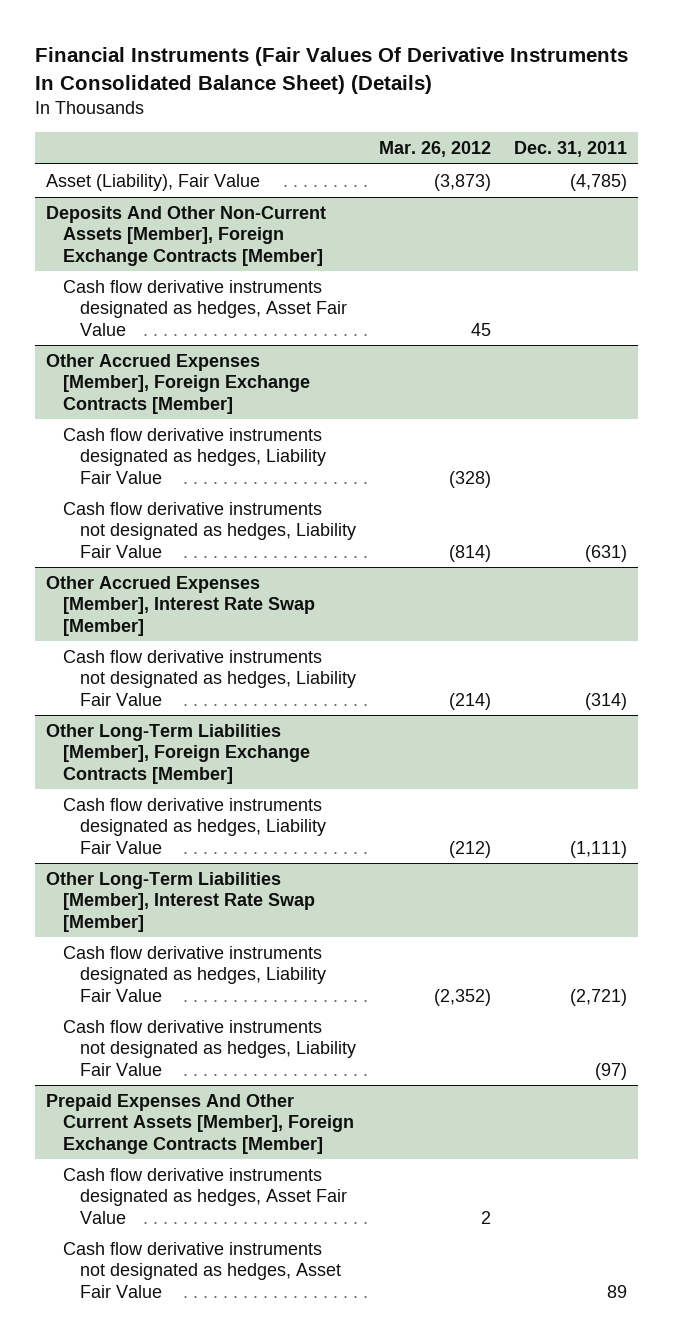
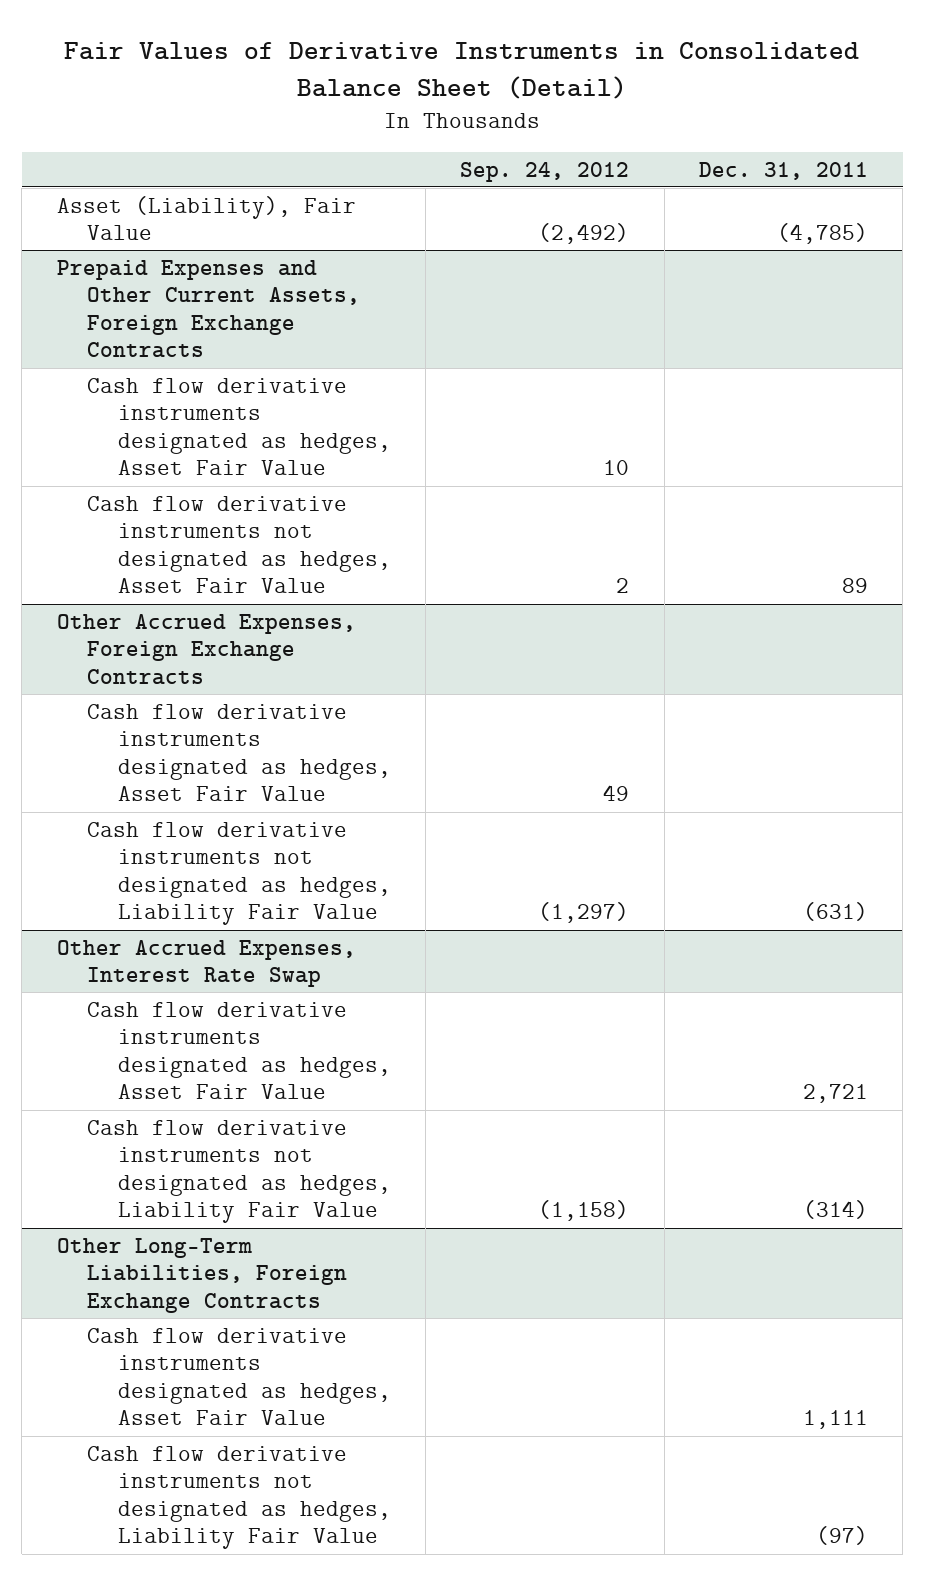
- Financial Instruments (Fair Values Of Derivative Instruments In Consolidated Balance Sheet) (Details)
+ Fair Values of Derivative Instruments in Consolidated Balance Sheet (Detail)
- | Mar. 26, 2012 | Dec. 31, 2011
+ | Sep. 24, 2012 | Dec. 31, 2011
- Deposits And Other Non-Current Assets [Member], Foreign Exchange Contracts [Member]
+ Prepaid Expenses and Other Current Assets, Foreign Exchange Contracts
- Other Accrued Expenses [Member], Foreign Exchange Contracts [Member]
- Cash flow derivative instruments designated as hedges, Liability Fair Value | (328) |
+ Cash flow derivative instruments not designated as hedges, Asset Fair Value | 2 | 89
+ Other Accrued Expenses, Foreign Exchange Contracts
+ Cash flow derivative instruments designated as hedges, Asset Fair Value | 49 |
- Other Accrued Expenses [Member], Interest Rate Swap [Member]
+ Other Accrued Expenses, Interest Rate Swap
+ Cash flow derivative instruments designated as hedges, Asset Fair Value | | 2,721
- Other Long-Term Liabilities [Member], Foreign Exchange Contracts [Member]
- Cash flow derivative instruments designated as hedges, Liability Fair Value | (212) | (1,111)
- Other Long-Term Liabilities [Member], Interest Rate Swap [Member]
- Cash flow derivative instruments designated as hedges, Liability Fair Value | (2,352) | (2,721)
+ Other Long-Term Liabilities, Foreign Exchange Contracts
+ Cash flow derivative instruments designated as hedges, Asset Fair Value | | 1,111
- Prepaid Expenses And Other Current Assets [Member], Foreign Exchange Contracts [Member]
- Cash flow derivative instruments designated as hedges, Asset Fair Value | 2 |
- Cash flow derivative instruments not designated as hedges, Asset Fair Value | | 89

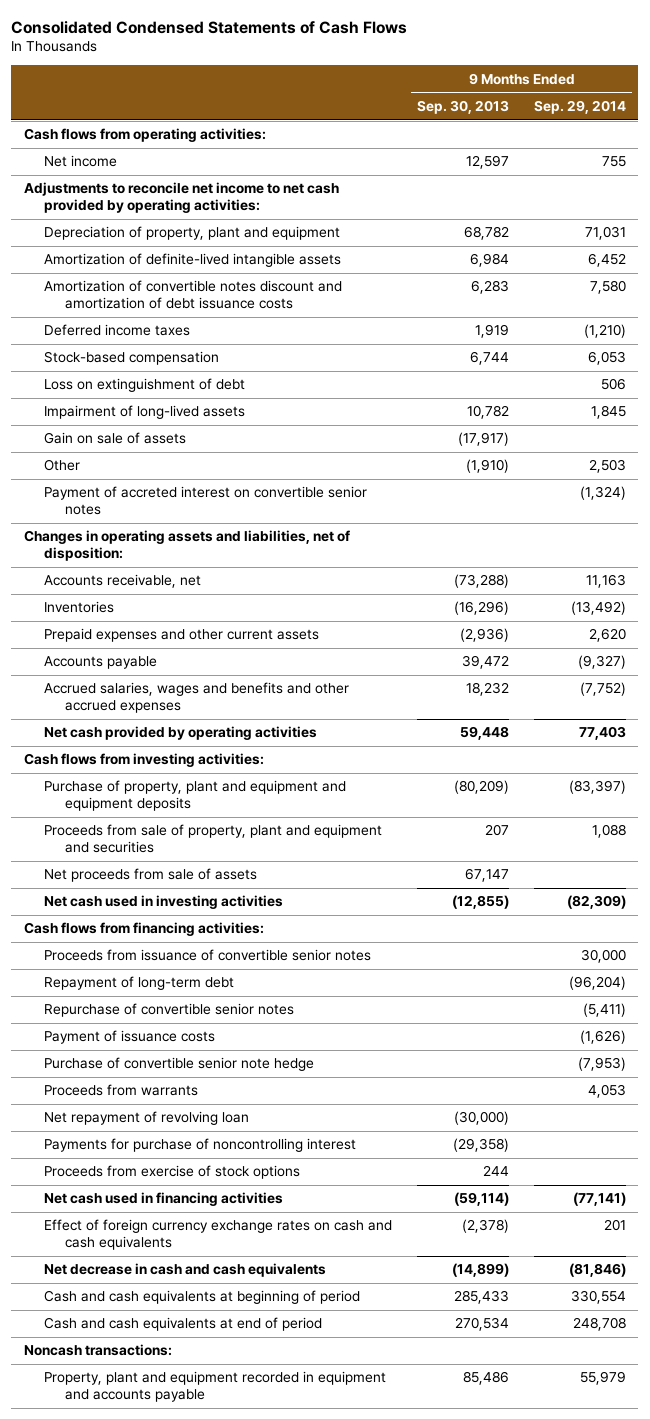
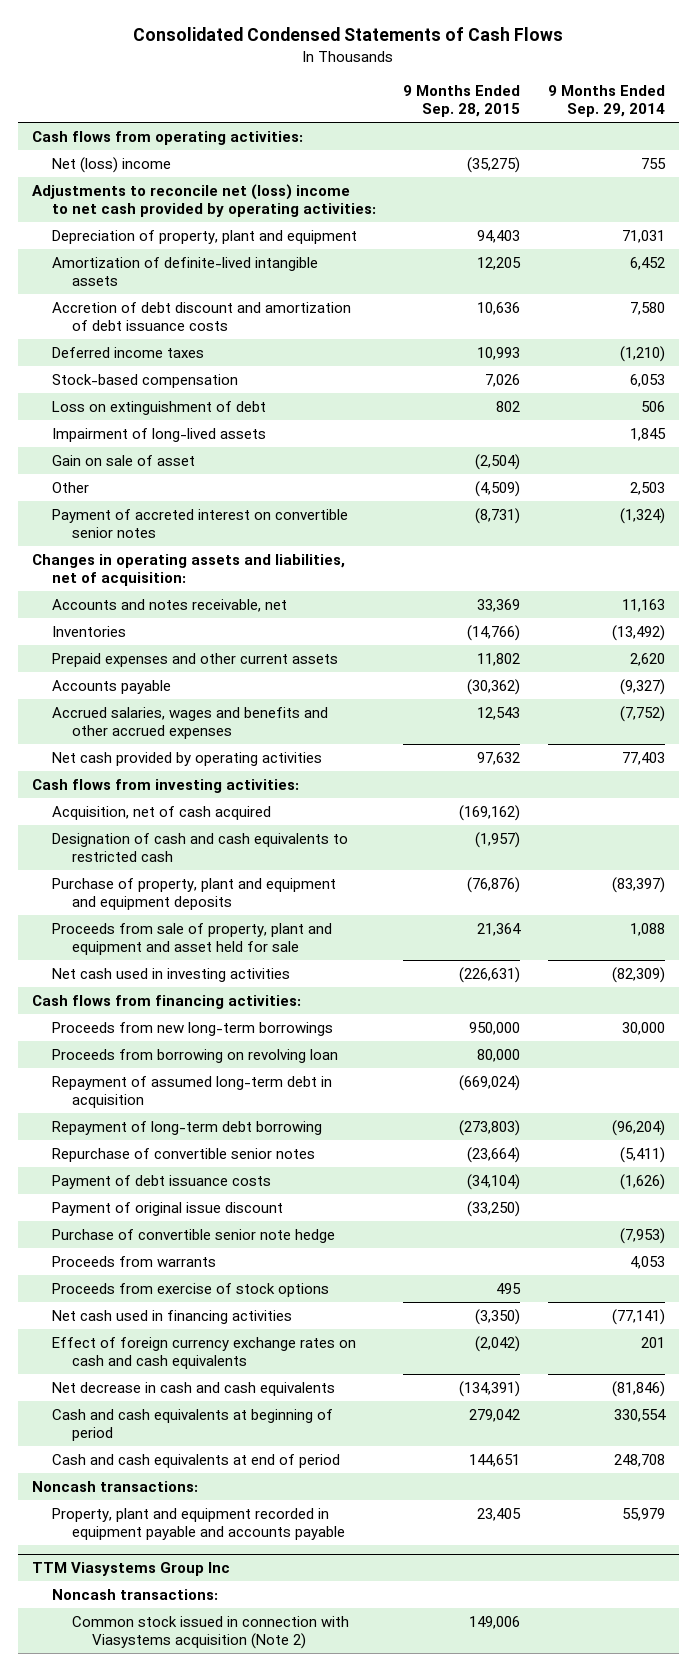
- | 9 Months Ended Sep. 30, 2013 | 9 Months Ended Sep. 29, 2014
+ | 9 Months Ended Sep. 28, 2015 | 9 Months Ended Sep. 29, 2014
- Net income | 12,597 | 755
- Adjustments to reconcile net income to net cash provided by operating activities:
+ Net (loss) income | (35,275) | 755
+ Adjustments to reconcile net (loss) income to net cash provided by operating activities:
- Amortization of convertible notes discount and amortization of debt issuance costs | 6,283 | 7,580
+ Accretion of debt discount and amortization of debt issuance costs | 10,636 | 7,580
- Gain on sale of assets | (17,917) |
+ Gain on sale of asset | (2,504) |
- Changes in operating assets and liabilities, net of disposition:
- Accounts receivable, net | (73,288) | 11,163
+ Changes in operating assets and liabilities, net of acquisition:
+ Accounts and notes receivable, net | 33,369 | 11,163
+ Acquisition, net of cash acquired | (169,162) |
+ Designation of cash and cash equivalents to restricted cash | (1,957) |
- Proceeds from sale of property, plant and equipment and securities | 207 | 1,088
- Net proceeds from sale of assets | 67,147 |
+ Proceeds from sale of property, plant and equipment and asset held for sale | 21,364 | 1,088
- Proceeds from issuance of convertible senior notes | | 30,000
- Repayment of long-term debt | | (96,204)
+ Proceeds from new long-term borrowings | 950,000 | 30,000
+ Proceeds from borrowing on revolving loan | 80,000 |
+ Repayment of assumed long-term debt in acquisition | (669,024) |
+ Repayment of long-term debt borrowing | (273,803) | (96,204)
- Payment of issuance costs | | (1,626)
+ Payment of debt issuance costs | (34,104) | (1,626)
+ Payment of original issue discount | (33,250) |
- Net repayment of revolving loan | (30,000) |
- Payments for purchase of noncontrolling interest | (29,358) |
- Property, plant and equipment recorded in equipment and accounts payable | 85,486 | 55,979
+ Property, plant and equipment recorded in equipment payable and accounts payable | 23,405 | 55,979
+ TTM Viasystems Group Inc
+ Noncash transactions:
+ Common stock issued in connection with Viasystems acquisition (Note 2) | 149,006 |

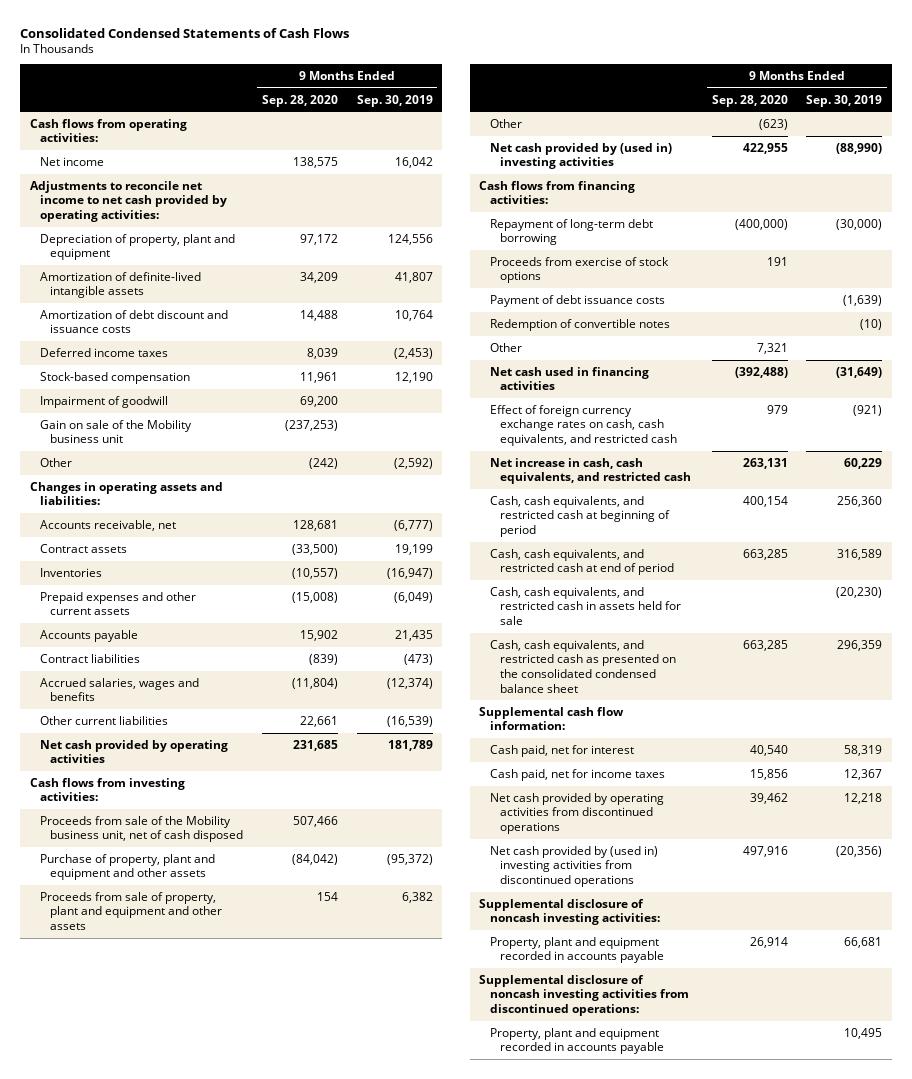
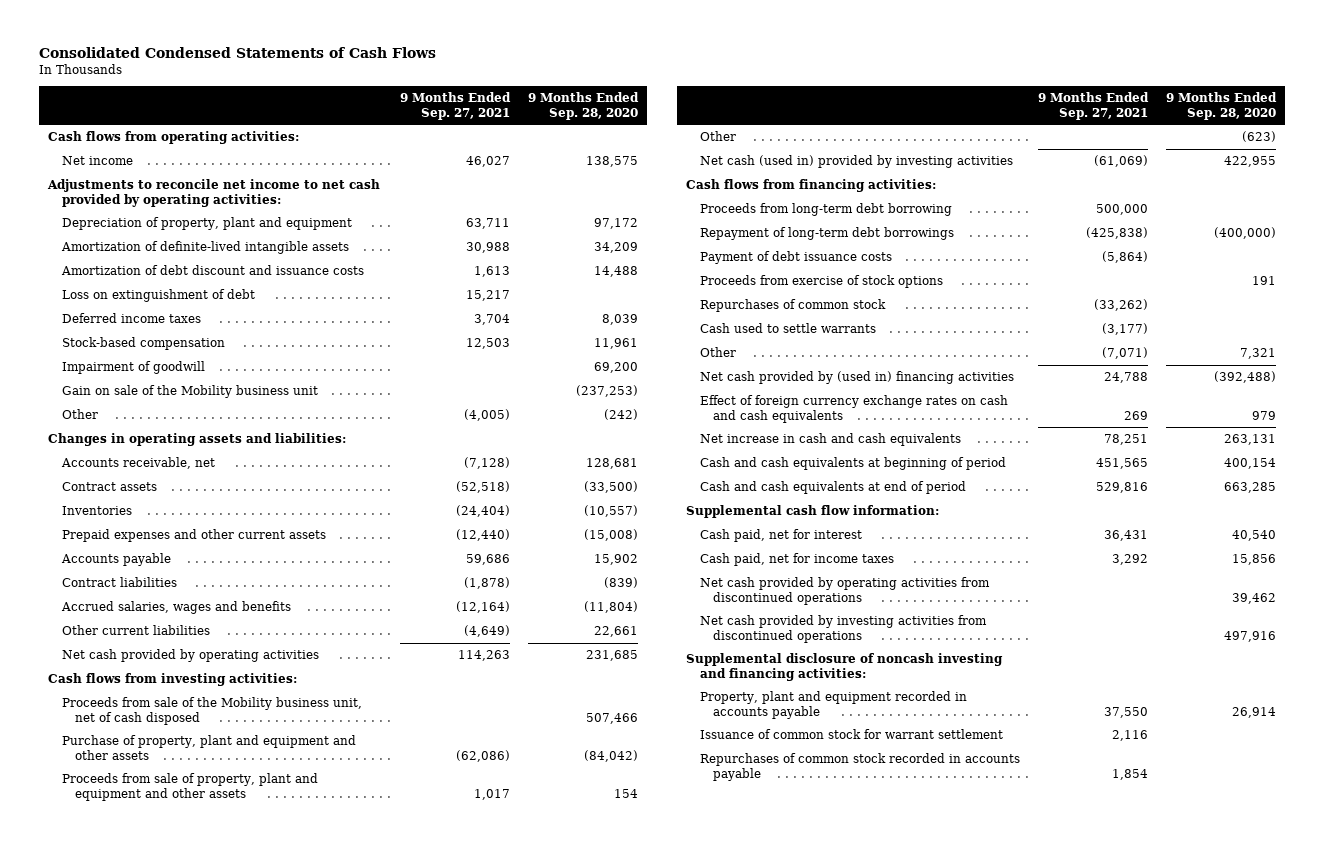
- | 9 Months Ended Sep. 28, 2020 | 9 Months Ended Sep. 30, 2019
+ | 9 Months Ended Sep. 27, 2021 | 9 Months Ended Sep. 28, 2020
+ Loss on extinguishment of debt | 15,217 |
- Net cash provided by (used in) investing activities | 422,955 | (88,990)
+ Net cash (used in) provided by investing activities | (61,069) | 422,955
- Repayment of long-term debt borrowing | (400,000) | (30,000)
+ Proceeds from long-term debt borrowing | 500,000 |
+ Repayment of long-term debt borrowings | (425,838) | (400,000)
- Redemption of convertible notes | | (10)
moved down: Proceeds from exercise of stock options | | 191
+ Repurchases of common stock | (33,262) |
+ Cash used to settle warrants | (3,177) |
- Net cash used in financing activities | (392,488) | (31,649)
- Effect of foreign currency exchange rates on cash, cash equivalents, and restricted cash | 979 | (921)
- Net increase in cash, cash equivalents, and restricted cash | 263,131 | 60,229
- Cash, cash equivalents, and restricted cash at beginning of period | 400,154 | 256,360
- Cash, cash equivalents, and restricted cash at end of period | 663,285 | 316,589
- Cash, cash equivalents, and restricted cash in assets held for sale | | (20,230)
- Cash, cash equivalents, and restricted cash as presented on the consolidated condensed balance sheet | 663,285 | 296,359
+ Net cash provided by (used in) financing activities | 24,788 | (392,488)
+ Effect of foreign currency exchange rates on cash and cash equivalents | 269 | 979
+ Net increase in cash and cash equivalents | 78,251 | 263,131
+ Cash and cash equivalents at beginning of period | 451,565 | 400,154
+ Cash and cash equivalents at end of period | 529,816 | 663,285
- Net cash provided by (used in) investing activities from discontinued operations | 497,916 | (20,356)
- Supplemental disclosure of noncash investing activities:
+ Net cash provided by investing activities from discontinued operations | | 497,916
+ Supplemental disclosure of noncash investing and financing activities:
- Supplemental disclosure of noncash investing activities from discontinued operations:
- Property, plant and equipment recorded in accounts payable | | 10,495
+ Issuance of common stock for warrant settlement | 2,116 |
+ Repurchases of common stock recorded in accounts payable | 1,854 |

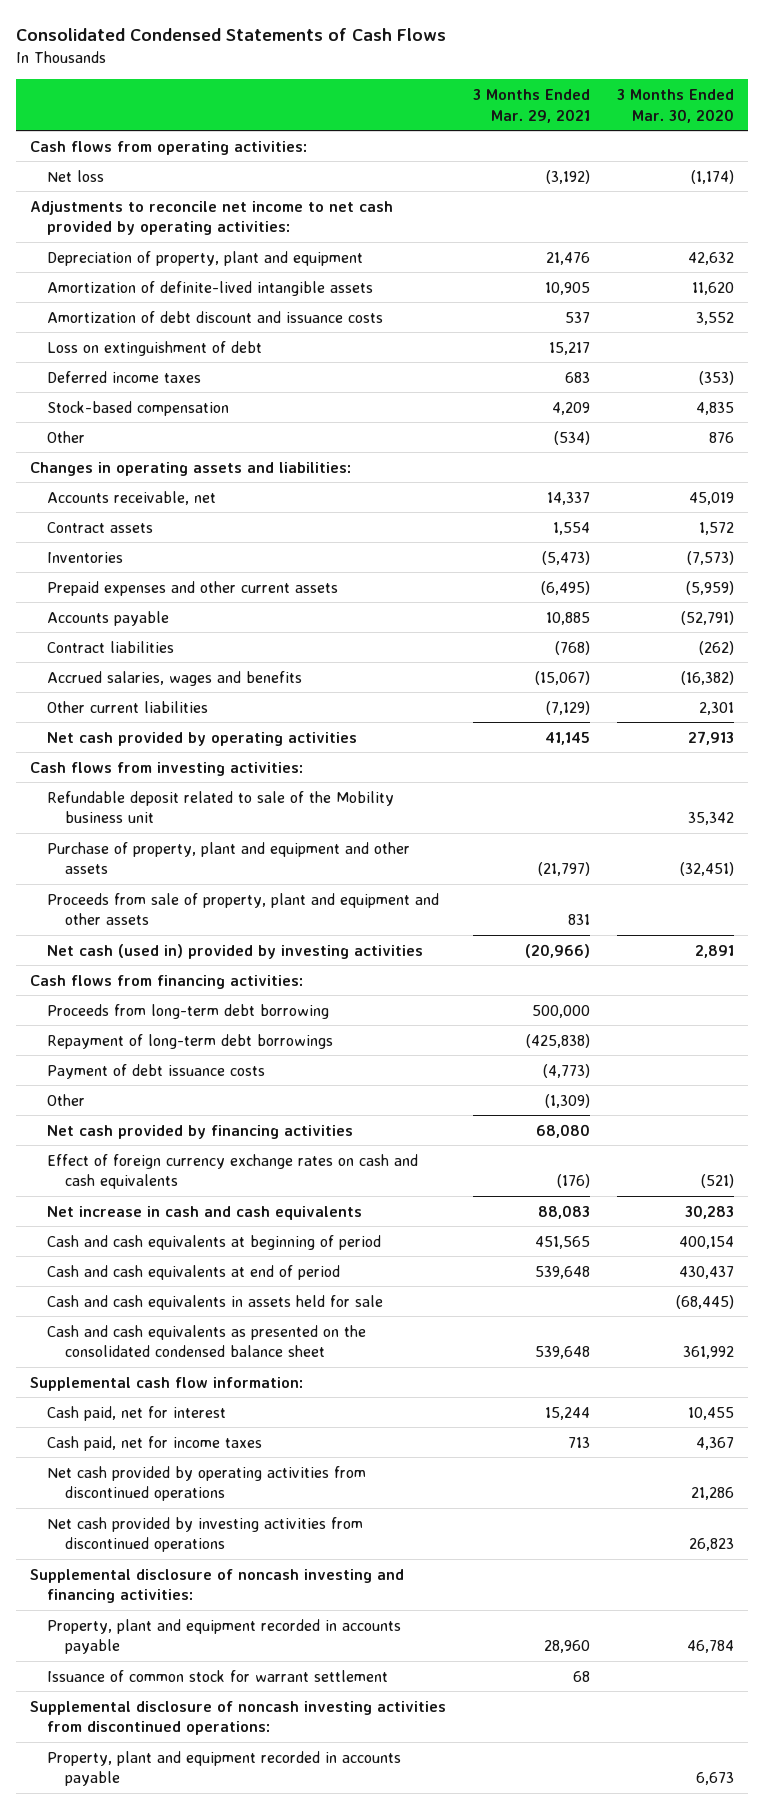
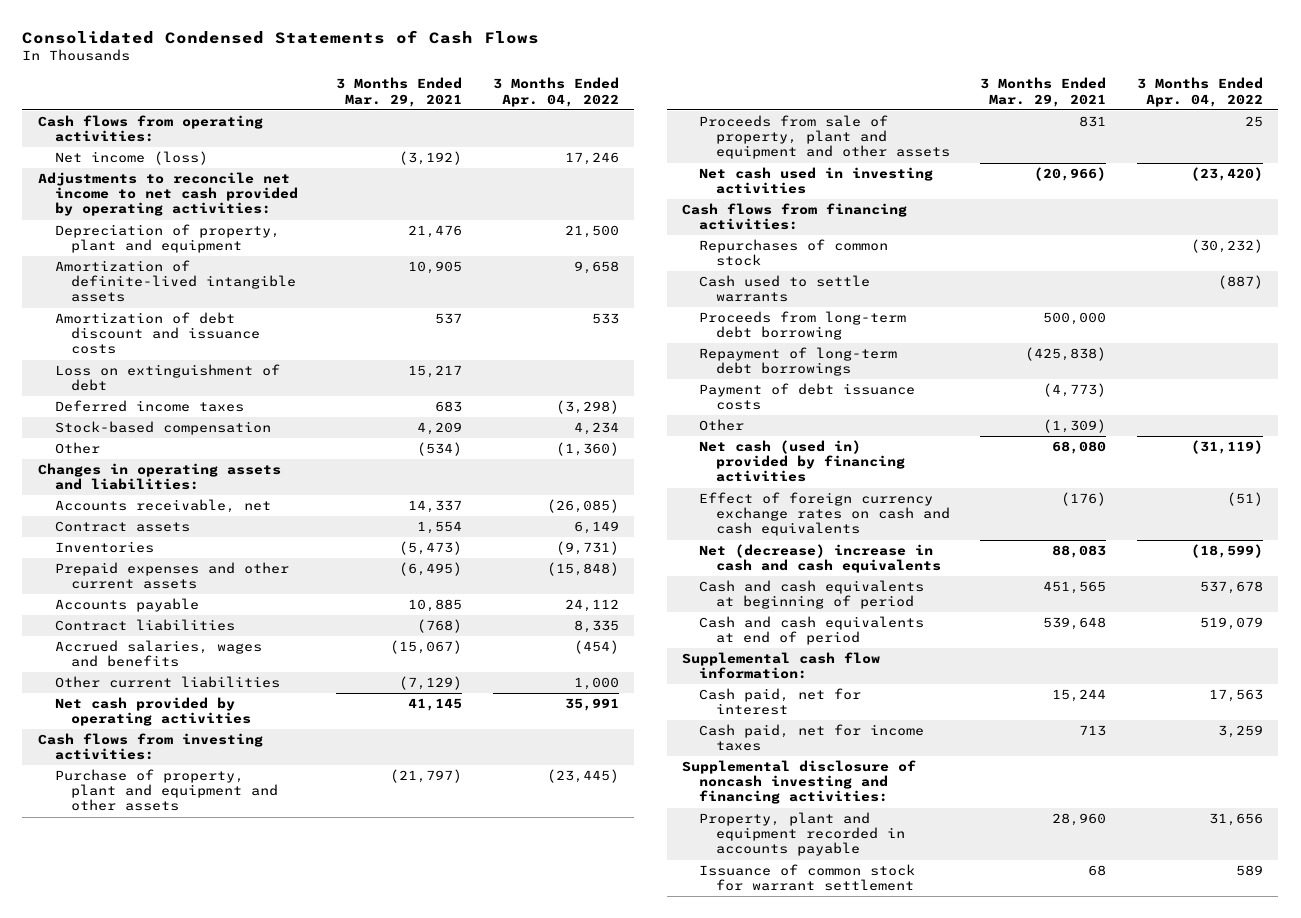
- | 3 Months Ended Mar. 29, 2021 | 3 Months Ended Mar. 30, 2020
+ | 3 Months Ended Mar. 29, 2021 | 3 Months Ended Apr. 04, 2022
- Net loss | (3,192) | (1,174)
+ Net income (loss) | (3,192) | 17,246
- Refundable deposit related to sale of the Mobility business unit | | 35,342
- Net cash (used in) provided by investing activities | (20,966) | 2,891
+ Net cash used in investing activities | (20,966) | (23,420)
+ Repurchases of common stock | | (30,232)
+ Cash used to settle warrants | | (887)
- Net cash provided by financing activities | 68,080 |
+ Net cash (used in) provided by financing activities | 68,080 | (31,119)
- Net increase in cash and cash equivalents | 88,083 | 30,283
+ Net (decrease) increase in cash and cash equivalents | 88,083 | (18,599)
- Cash and cash equivalents in assets held for sale | | (68,445)
- Cash and cash equivalents as presented on the consolidated condensed balance sheet | 539,648 | 361,992
- Net cash provided by operating activities from discontinued operations | | 21,286
- Net cash provided by investing activities from discontinued operations | | 26,823
- Supplemental disclosure of noncash investing activities from discontinued operations:
- Property, plant and equipment recorded in accounts payable | | 6,673

